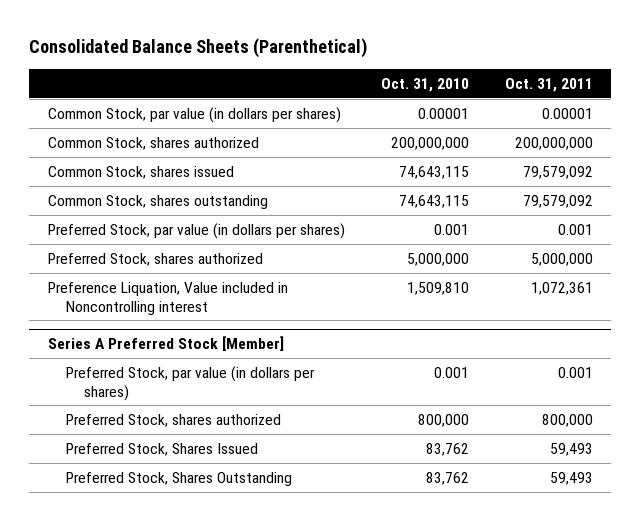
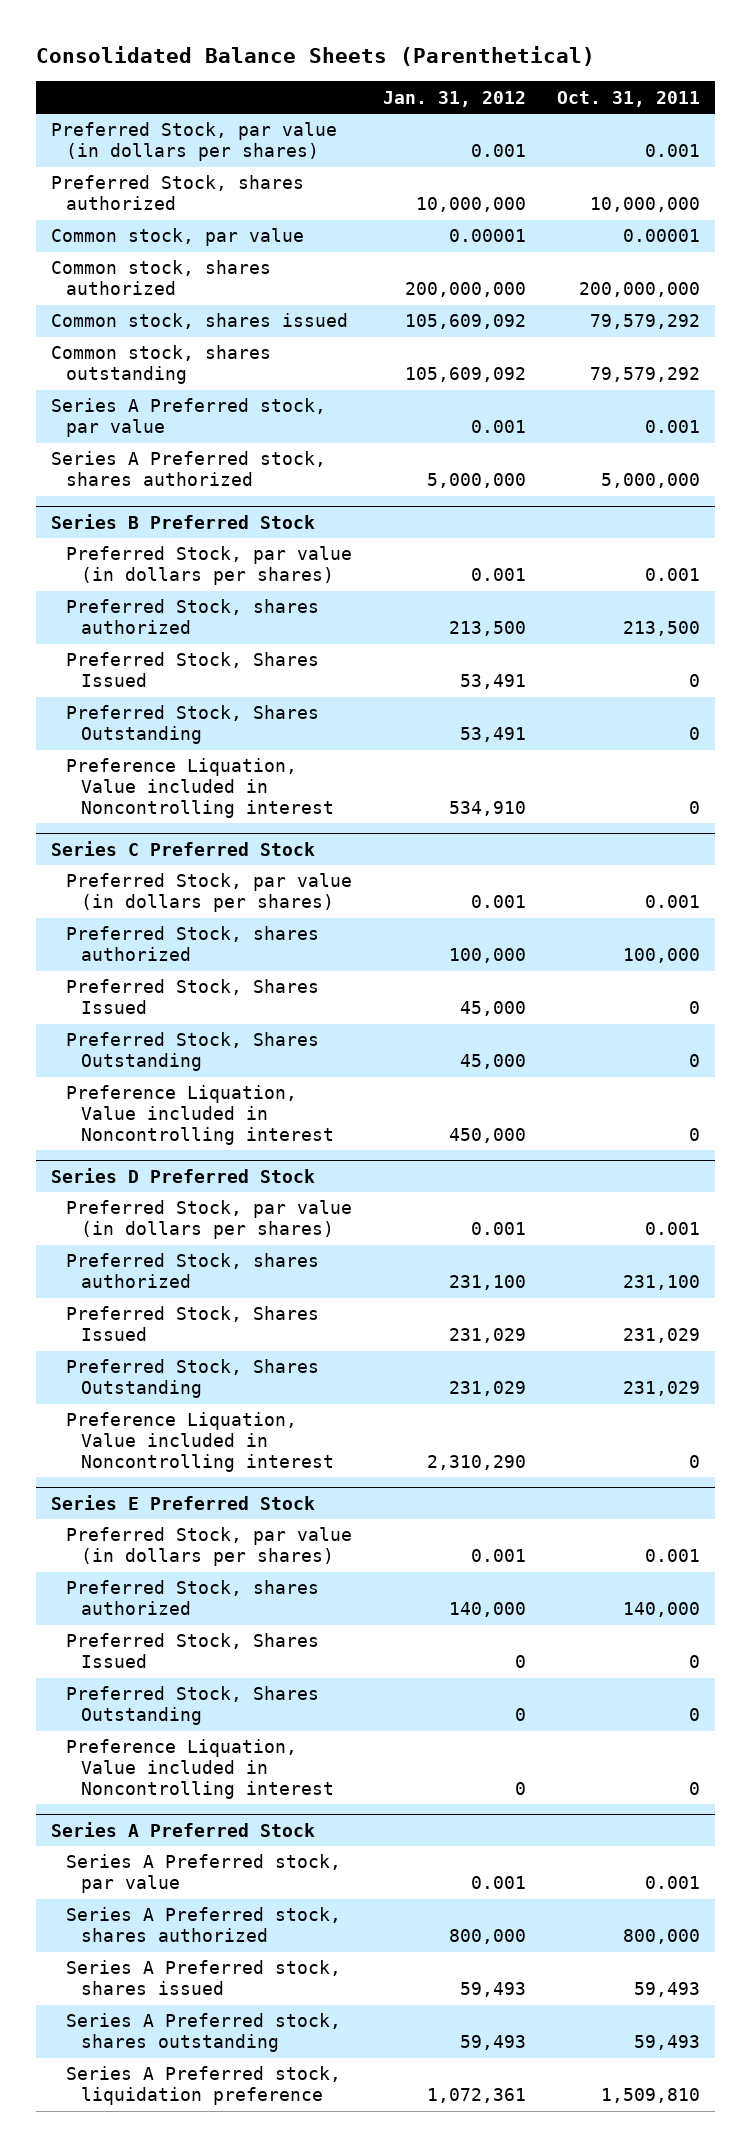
- | Oct. 31, 2010 | Oct. 31, 2011
+ | Jan. 31, 2012 | Oct. 31, 2011
- Common Stock, par value (in dollars per shares) | 0.00001 | 0.00001
- Common Stock, shares authorized | 200,000,000 | 200,000,000
- Common Stock, shares issued | 74,643,115 | 79,579,092
- Common Stock, shares outstanding | 74,643,115 | 79,579,092
- Preferred Stock, shares authorized | 5,000,000 | 5,000,000
- Preference Liquation, Value included in Noncontrolling interest | 1,509,810 | 1,072,361
- Series A Preferred Stock [Member]
+ Preferred Stock, shares authorized | 10,000,000 | 10,000,000
+ Common stock, par value | 0.00001 | 0.00001
+ Common stock, shares authorized | 200,000,000 | 200,000,000
+ Common stock, shares issued | 105,609,092 | 79,579,292
+ Common stock, shares outstanding | 105,609,092 | 79,579,292
+ Series A Preferred stock, par value | 0.001 | 0.001
+ Series A Preferred stock, shares authorized | 5,000,000 | 5,000,000
+ Series B Preferred Stock
- Preferred Stock, shares authorized | 800,000 | 800,000
- Preferred Stock, Shares Issued | 83,762 | 59,493
- Preferred Stock, Shares Outstanding | 83,762 | 59,493
+ Preferred Stock, shares authorized | 213,500 | 213,500
+ Preferred Stock, Shares Issued | 53,491 | 0
+ Preferred Stock, Shares Outstanding | 53,491 | 0
+ Preference Liquation, Value included in Noncontrolling interest | 534,910 | 0
+ Series C Preferred Stock
+ Preferred Stock, par value (in dollars per shares) | 0.001 | 0.001
+ Preferred Stock, shares authorized | 100,000 | 100,000
+ Preferred Stock, Shares Issued | 45,000 | 0
+ Preferred Stock, Shares Outstanding | 45,000 | 0
+ Preference Liquation, Value included in Noncontrolling interest | 450,000 | 0
+ Series D Preferred Stock
+ Preferred Stock, par value (in dollars per shares) | 0.001 | 0.001
+ Preferred Stock, shares authorized | 231,100 | 231,100
+ Preferred Stock, Shares Issued | 231,029 | 231,029
+ Preferred Stock, Shares Outstanding | 231,029 | 231,029
+ Preference Liquation, Value included in Noncontrolling interest | 2,310,290 | 0
+ Series E Preferred Stock
+ Preferred Stock, par value (in dollars per shares) | 0.001 | 0.001
+ Preferred Stock, shares authorized | 140,000 | 140,000
+ Preferred Stock, Shares Issued | 0 | 0
+ Preferred Stock, Shares Outstanding | 0 | 0
+ Preference Liquation, Value included in Noncontrolling interest | 0 | 0
+ Series A Preferred Stock
+ Series A Preferred stock, par value | 0.001 | 0.001
+ Series A Preferred stock, shares authorized | 800,000 | 800,000
+ Series A Preferred stock, shares issued | 59,493 | 59,493
+ Series A Preferred stock, shares outstanding | 59,493 | 59,493
+ Series A Preferred stock, liquidation preference | 1,072,361 | 1,509,810

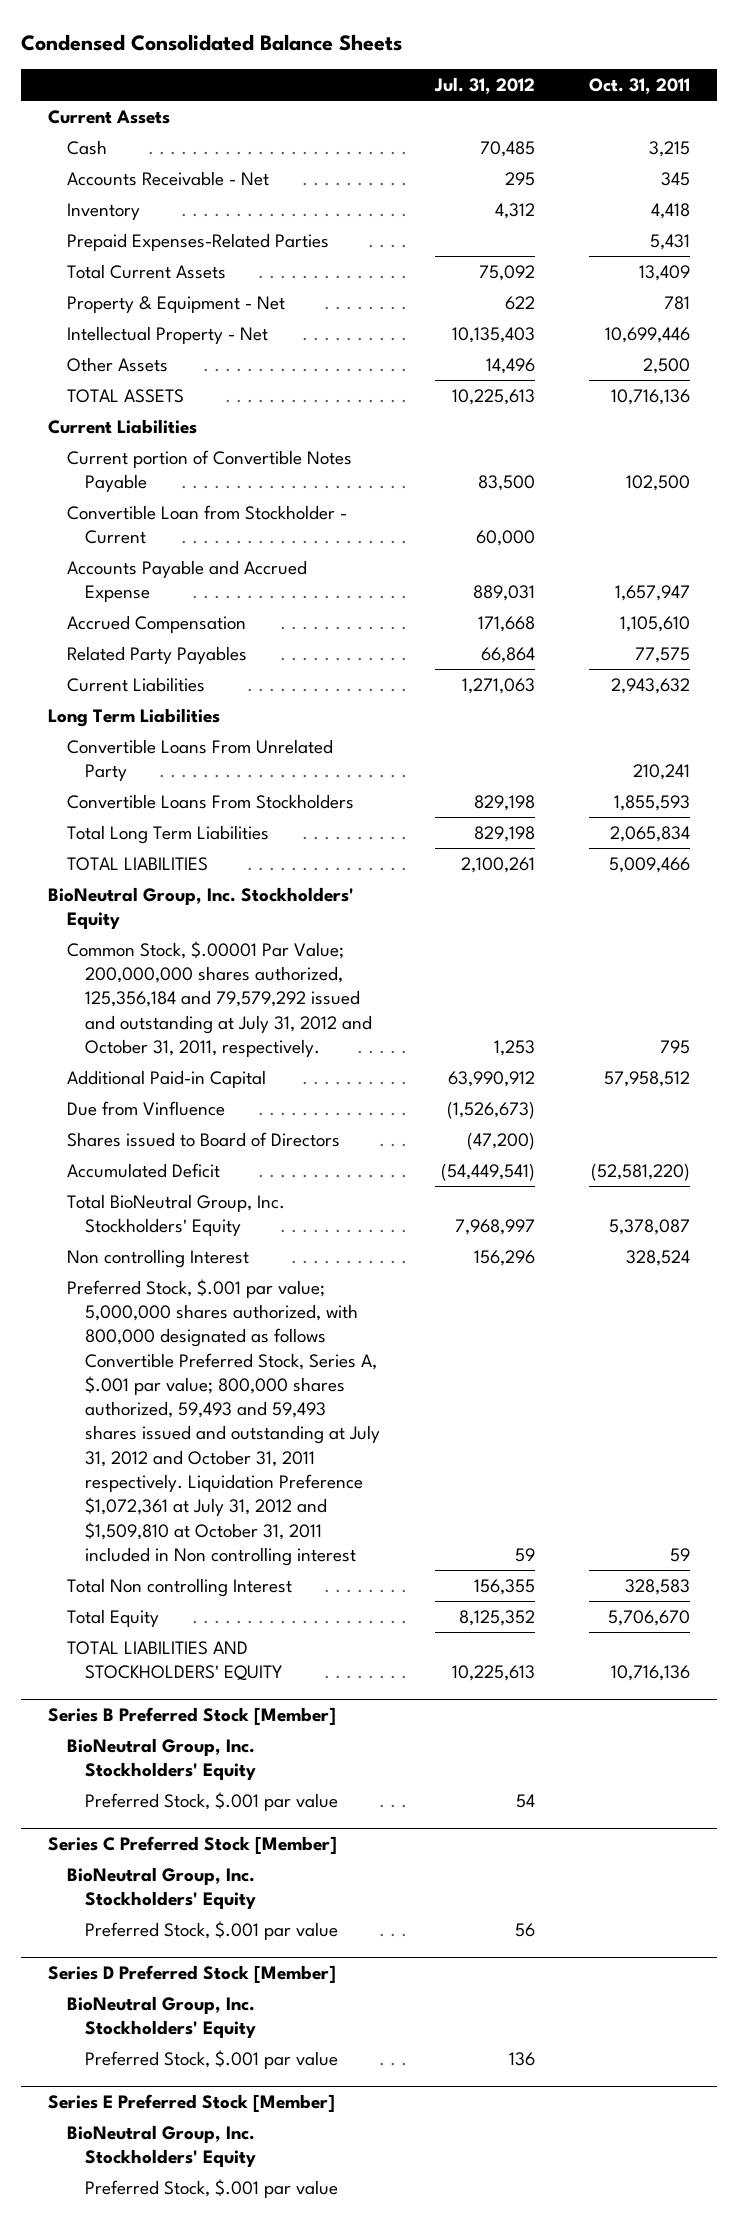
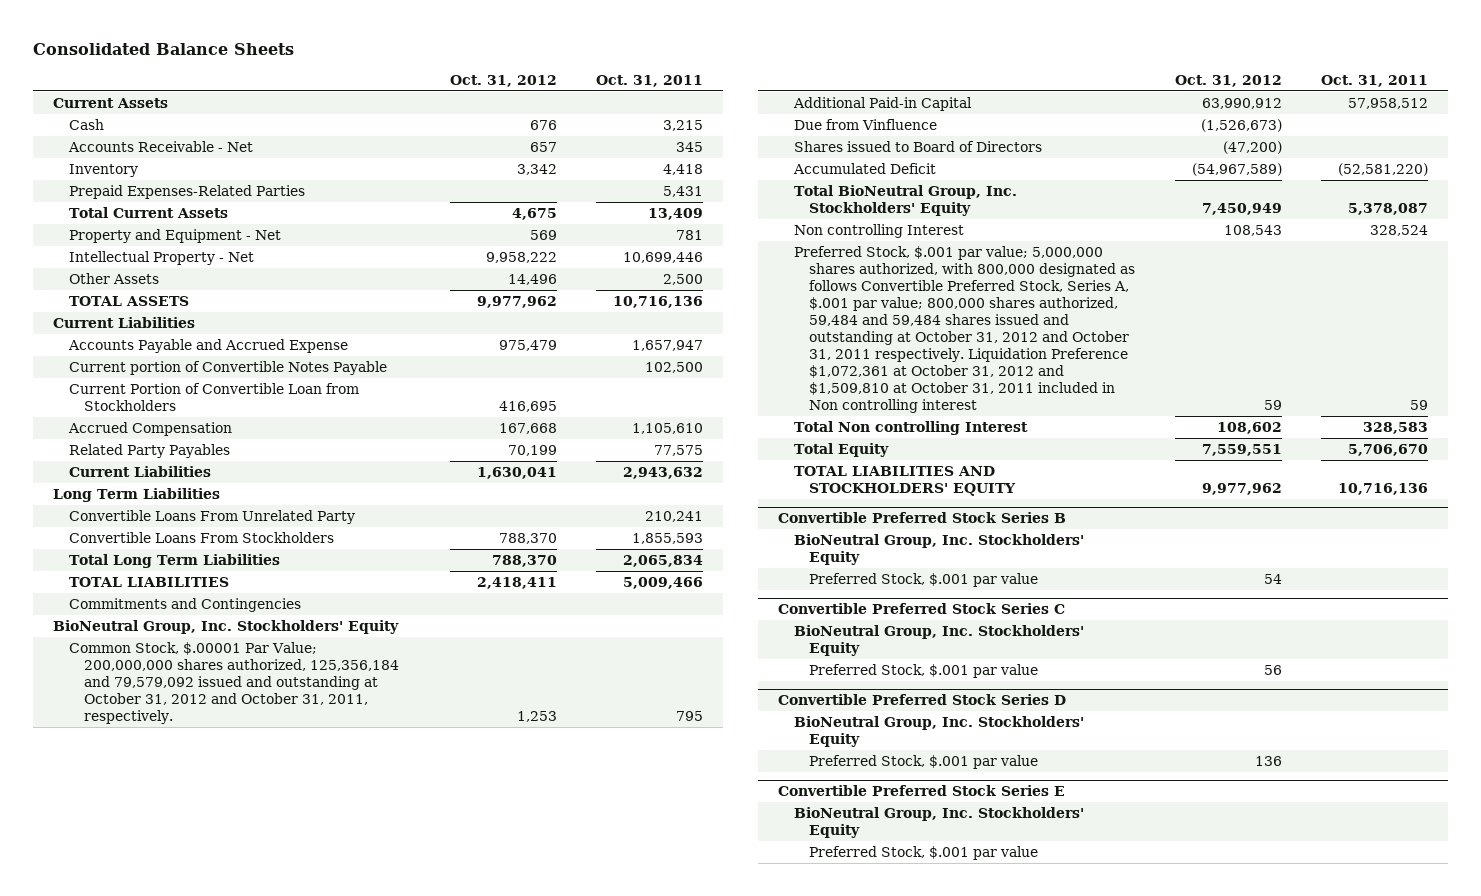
- Condensed Consolidated Balance Sheets
+ Consolidated Balance Sheets
- | Jul. 31, 2012 | Oct. 31, 2011
+ | Oct. 31, 2012 | Oct. 31, 2011
- Property & Equipment - Net | 622 | 781
+ Property and Equipment - Net | 569 | 781
- Convertible Loan from Stockholder - Current | 60,000 |
moved down: Current portion of Convertible Notes Payable | | 102,500
+ Current Portion of Convertible Loan from Stockholders | 416,695 |
+ Commitments and Contingencies
- Common Stock, $.00001 Par Value; 200,000,000 shares authorized, 125,356,184 and 79,579,292 issued and outstanding at July 31, 2012 and October 31, 2011, respectively. | 1,253 | 795
+ Common Stock, $.00001 Par Value; 200,000,000 shares authorized, 125,356,184 and 79,579,092 issued and outstanding at October 31, 2012 and October 31, 2011, respectively. | 1,253 | 795
- Preferred Stock, $.001 par value; 5,000,000 shares authorized, with 800,000 designated as follows Convertible Preferred Stock, Series A, $.001 par value; 800,000 shares authorized, 59,493 and 59,493 shares issued and outstanding at July 31, 2012 and October 31, 2011 respectively. Liquidation Preference $1,072,361 at July 31, 2012 and $1,509,810 at October 31, 2011 included in Non controlling interest | 59 | 59
+ Preferred Stock, $.001 par value; 5,000,000 shares authorized, with 800,000 designated as follows Convertible Preferred Stock, Series A, $.001 par value; 800,000 shares authorized, 59,484 and 59,484 shares issued and outstanding at October 31, 2012 and October 31, 2011 respectively. Liquidation Preference $1,072,361 at October 31, 2012 and $1,509,810 at October 31, 2011 included in Non controlling interest | 59 | 59
- Series B Preferred Stock [Member]
+ Convertible Preferred Stock Series B
- Series C Preferred Stock [Member]
+ Convertible Preferred Stock Series C
- Series D Preferred Stock [Member]
+ Convertible Preferred Stock Series D
- Series E Preferred Stock [Member]
+ Convertible Preferred Stock Series E

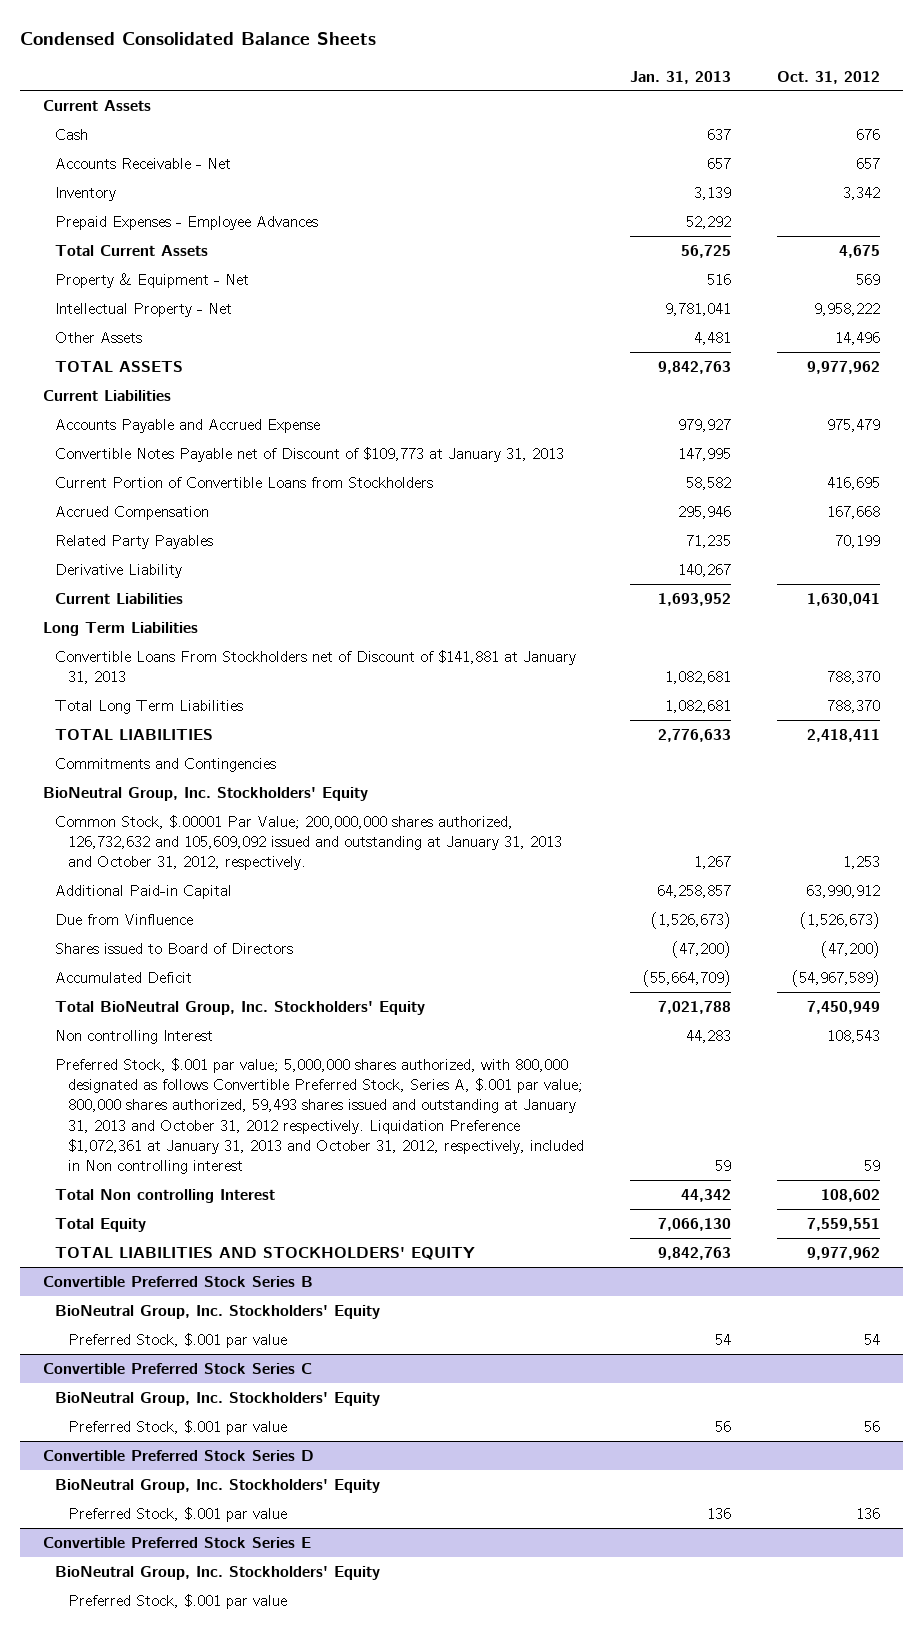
- Consolidated Balance Sheets
+ Condensed Consolidated Balance Sheets
- | Oct. 31, 2012 | Oct. 31, 2011
+ | Jan. 31, 2013 | Oct. 31, 2012
- Prepaid Expenses-Related Parties | | 5,431
+ Prepaid Expenses - Employee Advances | 52,292 |
- Property and Equipment - Net | 569 | 781
+ Property & Equipment - Net | 516 | 569
- Current portion of Convertible Notes Payable | | 102,500
- Current Portion of Convertible Loan from Stockholders | 416,695 |
+ Convertible Notes Payable net of Discount of $109,773 at January 31, 2013 | 147,995 |
+ Current Portion of Convertible Loans from Stockholders | 58,582 | 416,695
+ Derivative Liability | 140,267 |
- Convertible Loans From Unrelated Party | | 210,241
- Convertible Loans From Stockholders | 788,370 | 1,855,593
+ Convertible Loans From Stockholders net of Discount of $141,881 at January 31, 2013 | 1,082,681 | 788,370
- Common Stock, $.00001 Par Value; 200,000,000 shares authorized, 125,356,184 and 79,579,092 issued and outstanding at October 31, 2012 and October 31, 2011, respectively. | 1,253 | 795
+ Common Stock, $.00001 Par Value; 200,000,000 shares authorized, 126,732,632 and 105,609,092 issued and outstanding at January 31, 2013 and October 31, 2012, respectively. | 1,267 | 1,253
- Preferred Stock, $.001 par value; 5,000,000 shares authorized, with 800,000 designated as follows Convertible Preferred Stock, Series A, $.001 par value; 800,000 shares authorized, 59,484 and 59,484 shares issued and outstanding at October 31, 2012 and October 31, 2011 respectively. Liquidation Preference $1,072,361 at October 31, 2012 and $1,509,810 at October 31, 2011 included in Non controlling interest | 59 | 59
+ Preferred Stock, $.001 par value; 5,000,000 shares authorized, with 800,000 designated as follows Convertible Preferred Stock, Series A, $.001 par value; 800,000 shares authorized, 59,493 shares issued and outstanding at January 31, 2013 and October 31, 2012 respectively. Liquidation Preference $1,072,361 at January 31, 2013 and October 31, 2012, respectively, included in Non controlling interest | 59 | 59

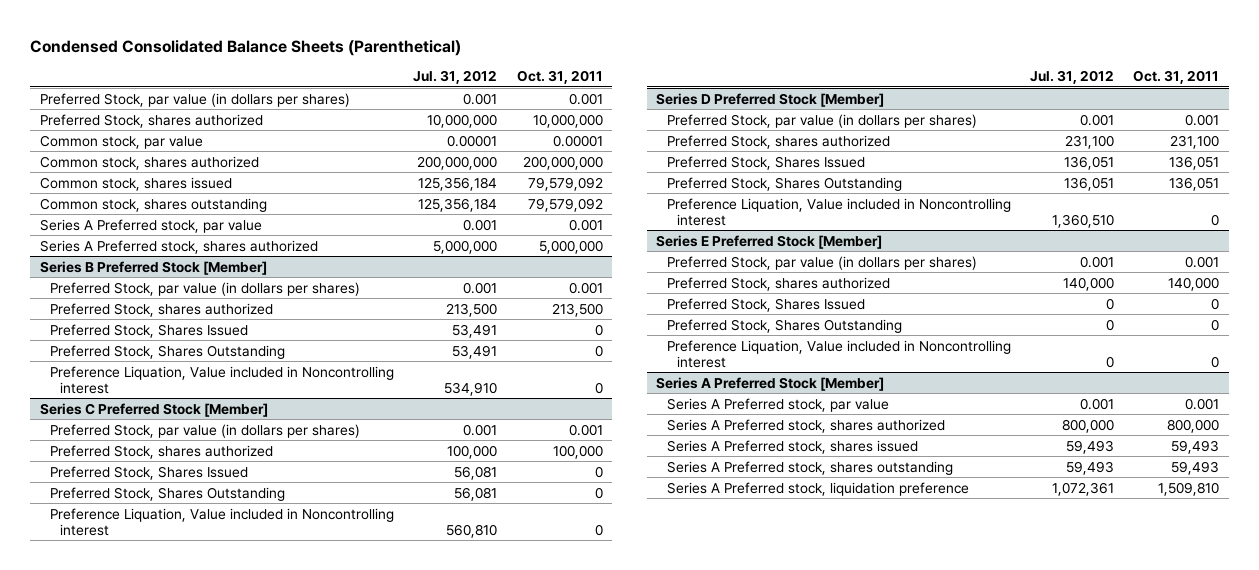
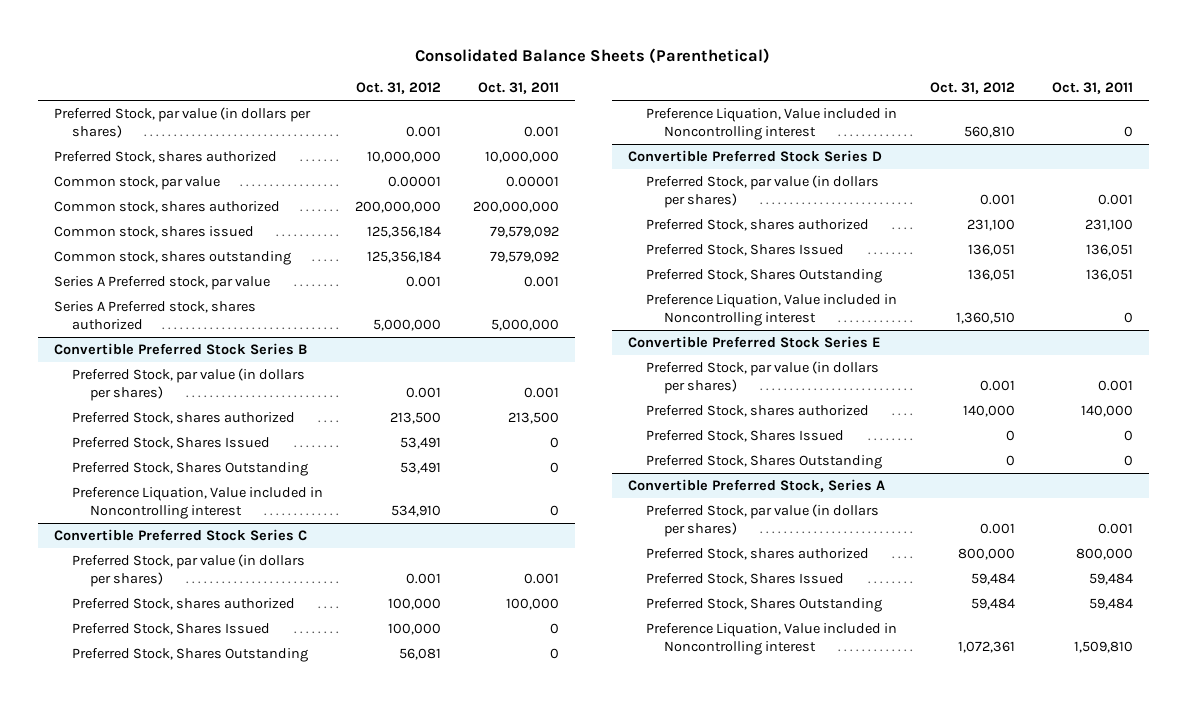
- Condensed Consolidated Balance Sheets (Parenthetical)
+ Consolidated Balance Sheets (Parenthetical)
- | Jul. 31, 2012 | Oct. 31, 2011
+ | Oct. 31, 2012 | Oct. 31, 2011
- Series B Preferred Stock [Member]
+ Convertible Preferred Stock Series B
- Series C Preferred Stock [Member]
+ Convertible Preferred Stock Series C
- Series D Preferred Stock [Member]
+ Convertible Preferred Stock Series D
- Series E Preferred Stock [Member]
+ Convertible Preferred Stock Series E
- Preference Liquation, Value included in Noncontrolling interest | 0 | 0
- Series A Preferred Stock [Member]
- Series A Preferred stock, par value | 0.001 | 0.001
- Series A Preferred stock, shares authorized | 800,000 | 800,000
- Series A Preferred stock, shares issued | 59,493 | 59,493
- Series A Preferred stock, shares outstanding | 59,493 | 59,493
- Series A Preferred stock, liquidation preference | 1,072,361 | 1,509,810
+ Convertible Preferred Stock, Series A
+ Preferred Stock, par value (in dollars per shares) | 0.001 | 0.001
+ Preferred Stock, shares authorized | 800,000 | 800,000
+ Preferred Stock, Shares Issued | 59,484 | 59,484
+ Preferred Stock, Shares Outstanding | 59,484 | 59,484
+ Preference Liquation, Value included in Noncontrolling interest | 1,072,361 | 1,509,810

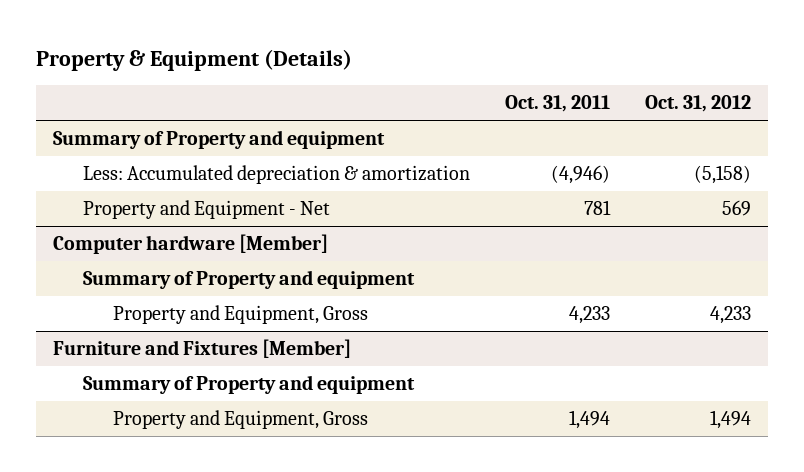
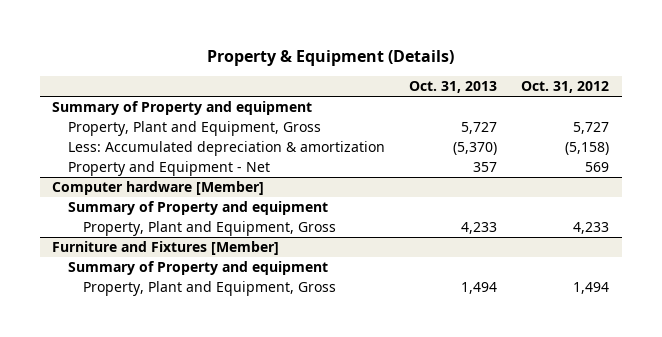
- | Oct. 31, 2011 | Oct. 31, 2012
+ | Oct. 31, 2013 | Oct. 31, 2012
+ Property, Plant and Equipment, Gross | 5,727 | 5,727
@ Computer hardware [Member]
- Property and Equipment, Gross | 4,233 | 4,233
+ Property, Plant and Equipment, Gross | 4,233 | 4,233
@ Furniture and Fixtures [Member]
- Property and Equipment, Gross | 1,494 | 1,494
+ Property, Plant and Equipment, Gross | 1,494 | 1,494

